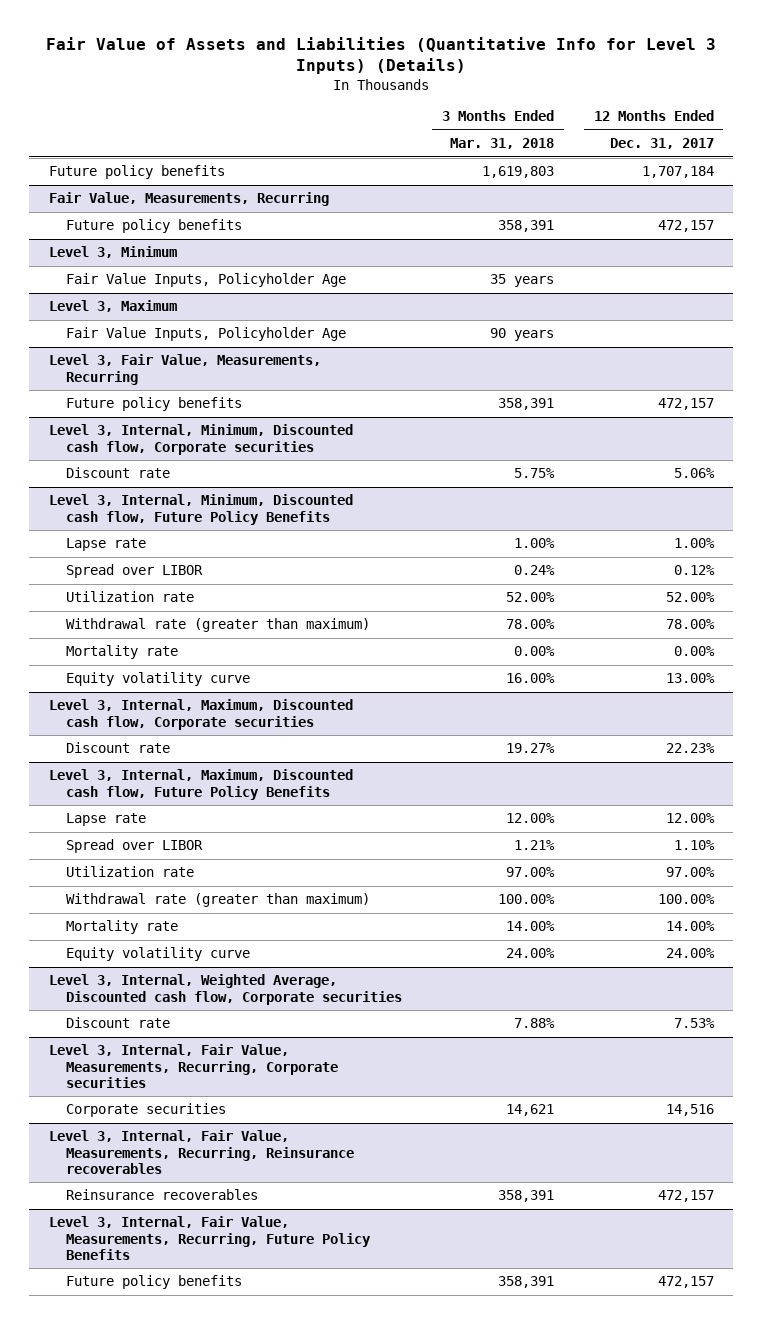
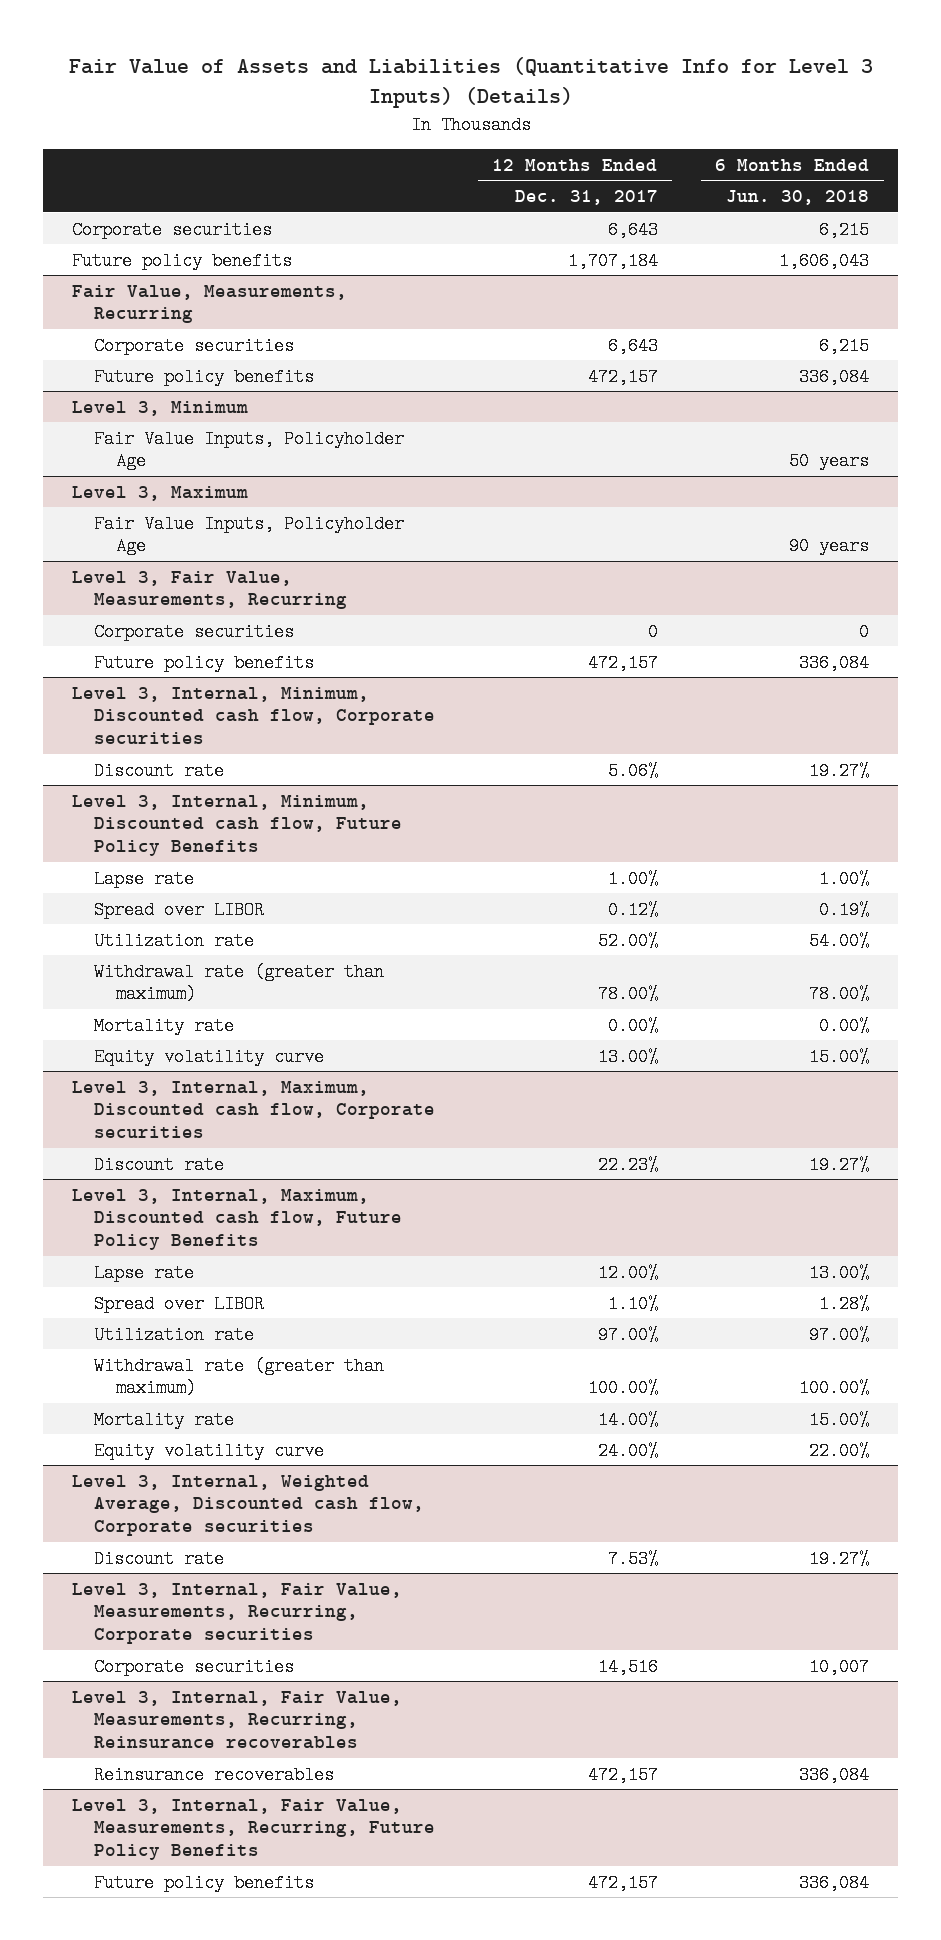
- | 3 Months Ended Mar. 31, 2018 | 12 Months Ended Dec. 31, 2017
+ | 12 Months Ended Dec. 31, 2017 | 6 Months Ended Jun. 30, 2018
+ Corporate securities | 6,643 | 6,215
@ Fair Value, Measurements, Recurring
+ Corporate securities | 6,643 | 6,215
@ Level 3, Fair Value, Measurements, Recurring
+ Corporate securities | 0 | 0

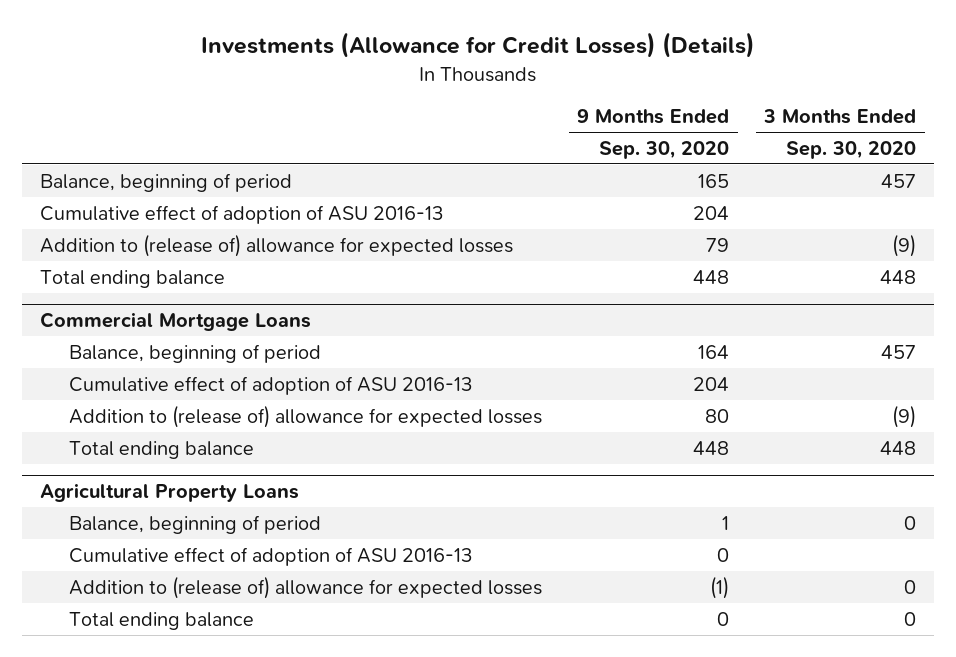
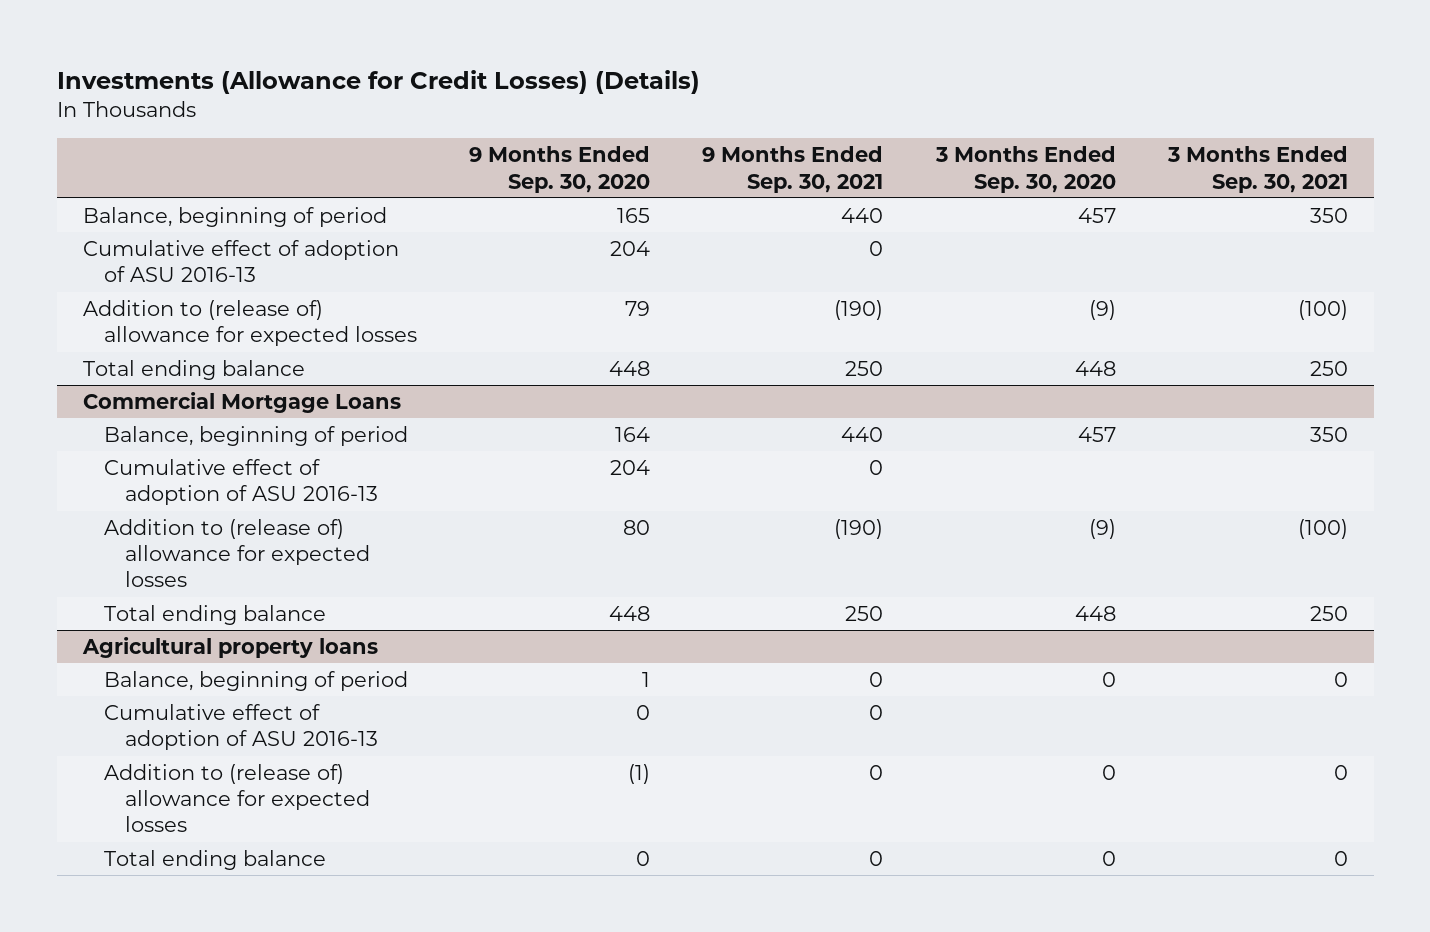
- | 9 Months Ended Sep. 30, 2020 | 3 Months Ended Sep. 30, 2020
+ | 9 Months Ended Sep. 30, 2020 | 9 Months Ended Sep. 30, 2021 | 3 Months Ended Sep. 30, 2020 | 3 Months Ended Sep. 30, 2021
- Agricultural Property Loans
+ Agricultural property loans

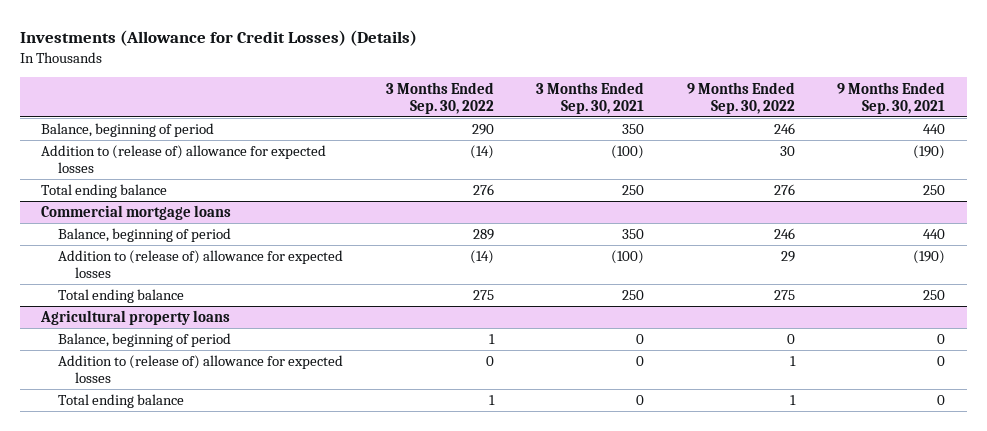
- | 9 Months Ended Sep. 30, 2020 | 9 Months Ended Sep. 30, 2021 | 3 Months Ended Sep. 30, 2020 | 3 Months Ended Sep. 30, 2021
+ | 3 Months Ended Sep. 30, 2022 | 3 Months Ended Sep. 30, 2021 | 9 Months Ended Sep. 30, 2022 | 9 Months Ended Sep. 30, 2021
- Cumulative effect of adoption of ASU 2016-13 | 204 | 0 | |
- Commercial Mortgage Loans
+ Commercial mortgage loans
- Cumulative effect of adoption of ASU 2016-13 | 204 | 0 | |
@ Agricultural property loans
- Cumulative effect of adoption of ASU 2016-13 | 0 | 0 | |

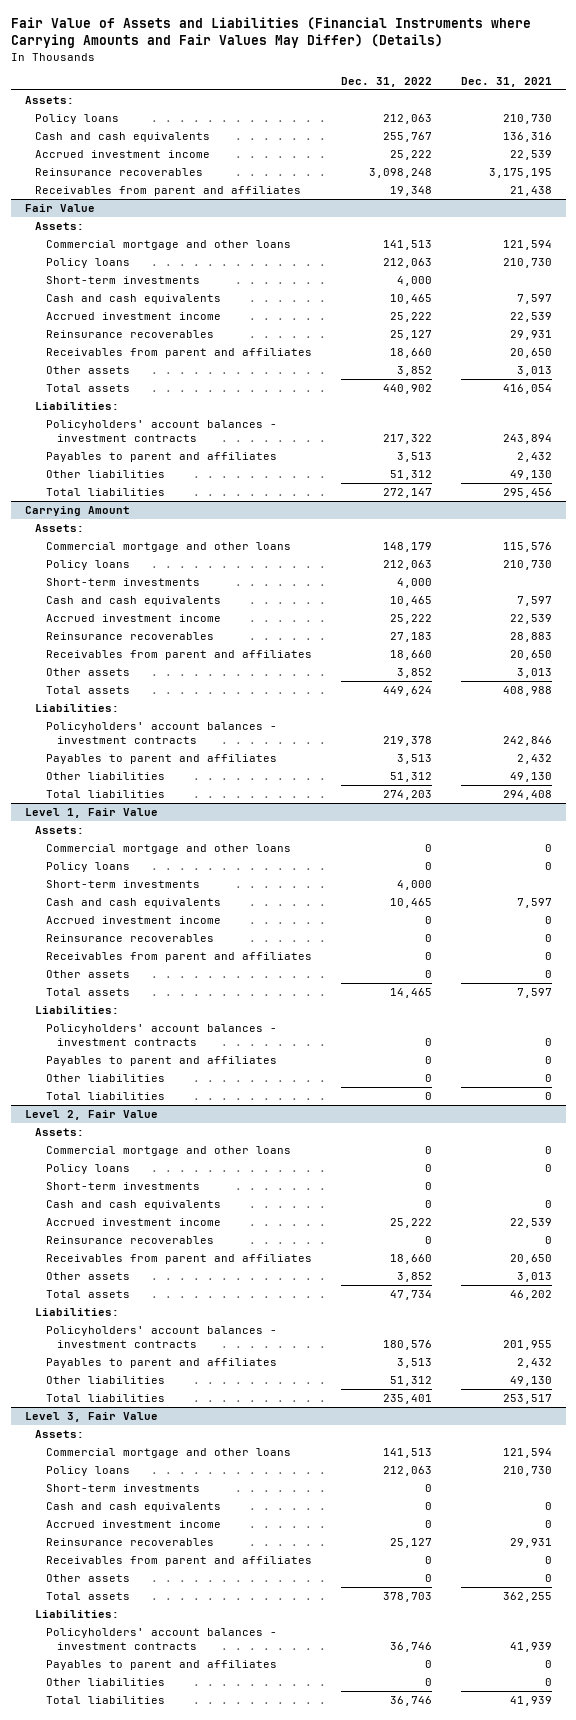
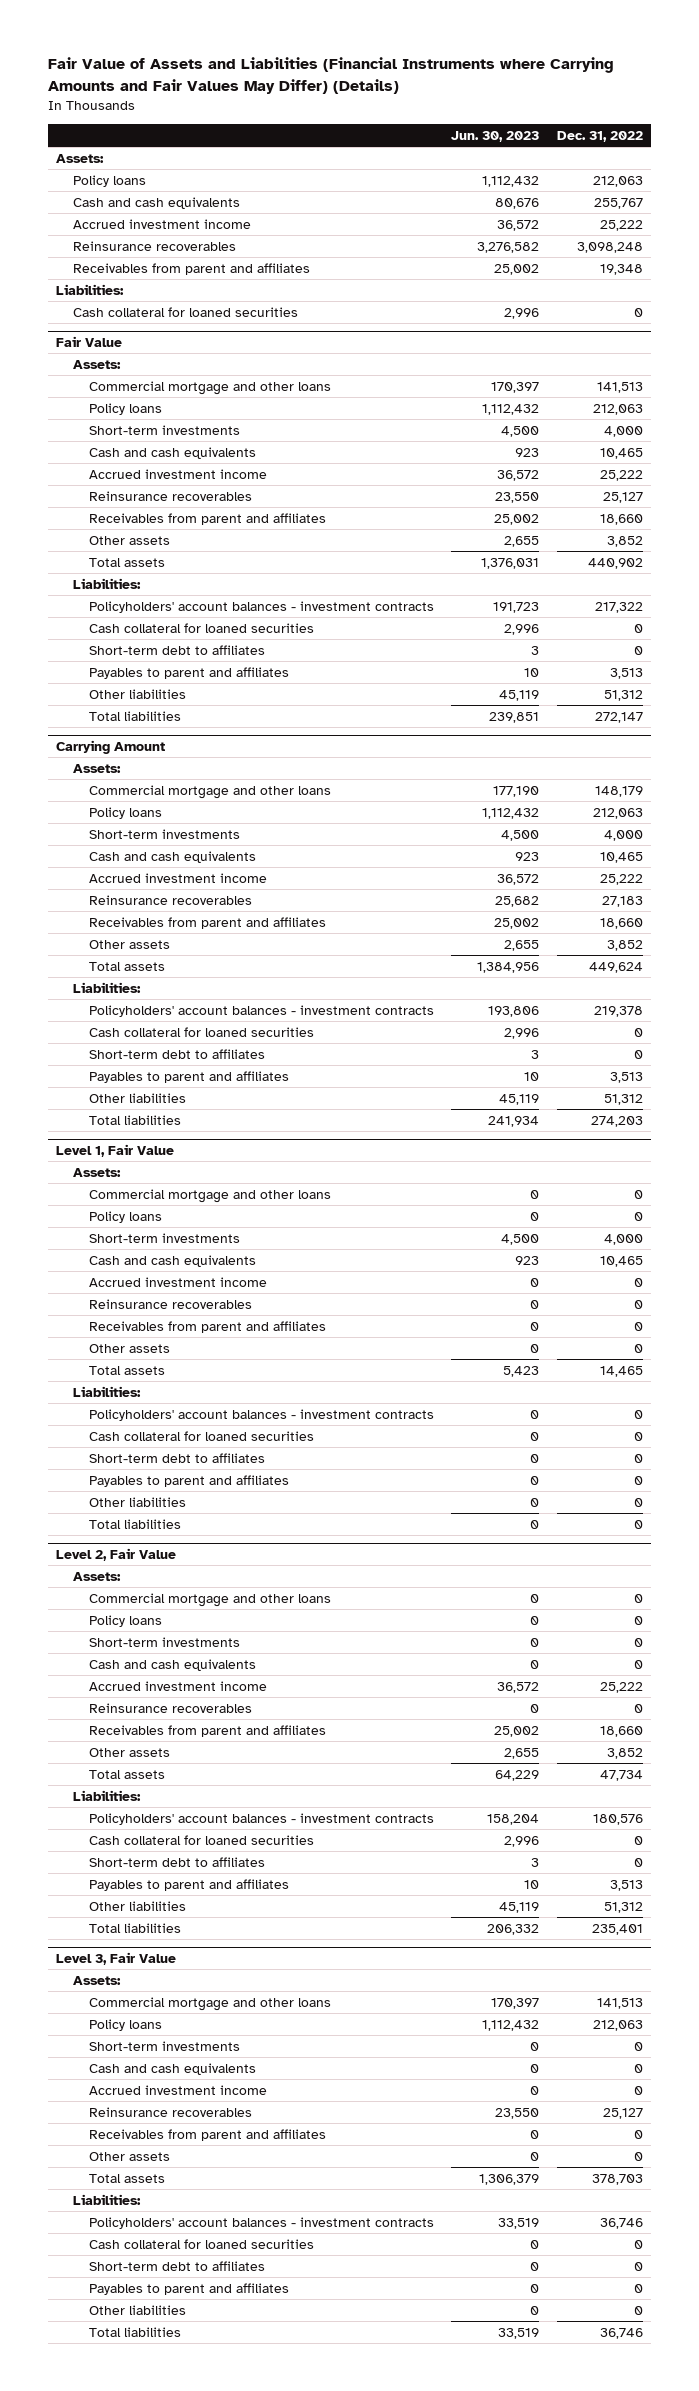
- | Dec. 31, 2022 | Dec. 31, 2021
+ | Jun. 30, 2023 | Dec. 31, 2022
+ Liabilities:
+ Cash collateral for loaned securities | 2,996 | 0
@ Fair Value
+ Cash collateral for loaned securities | 2,996 | 0
+ Short-term debt to affiliates | 3 | 0
@ Carrying Amount
+ Cash collateral for loaned securities | 2,996 | 0
+ Short-term debt to affiliates | 3 | 0
@ Level 1, Fair Value
+ Cash collateral for loaned securities | 0 | 0
+ Short-term debt to affiliates | 0 | 0
@ Level 2, Fair Value
+ Cash collateral for loaned securities | 2,996 | 0
+ Short-term debt to affiliates | 3 | 0
@ Level 3, Fair Value
+ Cash collateral for loaned securities | 0 | 0
+ Short-term debt to affiliates | 0 | 0

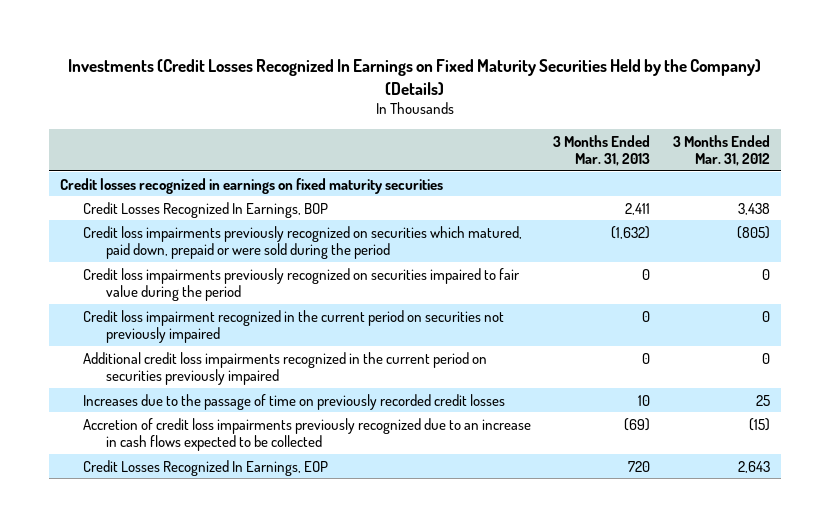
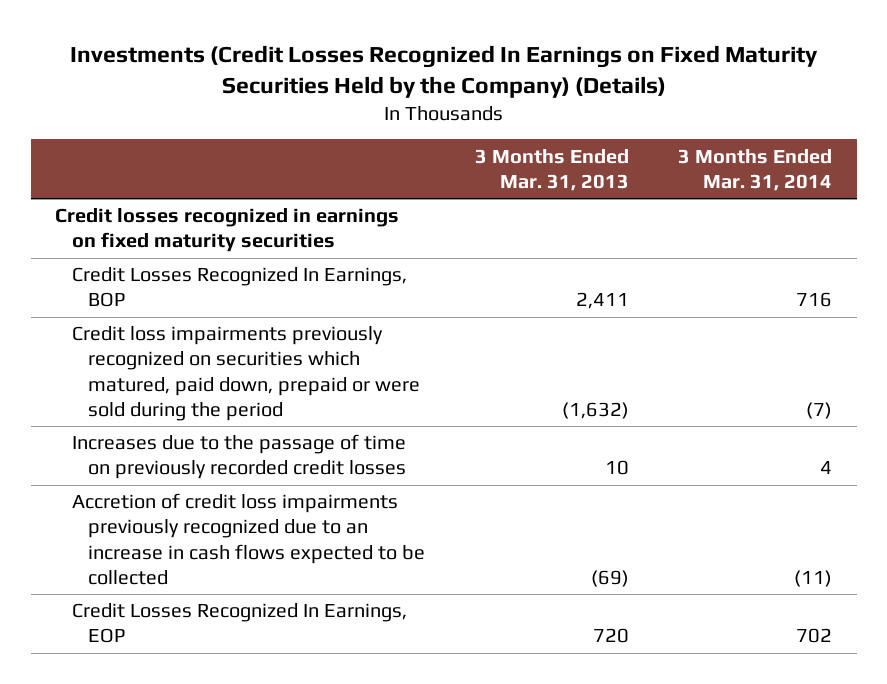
- | 3 Months Ended Mar. 31, 2013 | 3 Months Ended Mar. 31, 2012
+ | 3 Months Ended Mar. 31, 2013 | 3 Months Ended Mar. 31, 2014
- Credit loss impairments previously recognized on securities impaired to fair value during the period | 0 | 0
- Credit loss impairment recognized in the current period on securities not previously impaired | 0 | 0
- Additional credit loss impairments recognized in the current period on securities previously impaired | 0 | 0

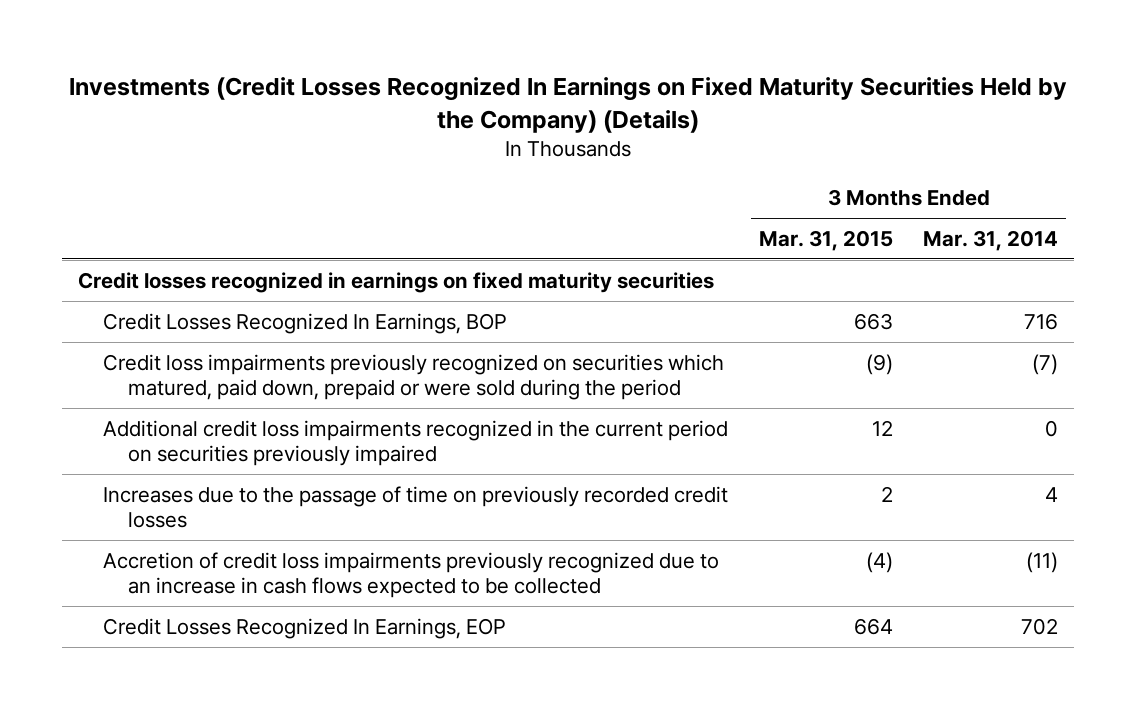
- | 3 Months Ended Mar. 31, 2013 | 3 Months Ended Mar. 31, 2014
+ | 3 Months Ended Mar. 31, 2015 | 3 Months Ended Mar. 31, 2014
+ Additional credit loss impairments recognized in the current period on securities previously impaired | 12 | 0

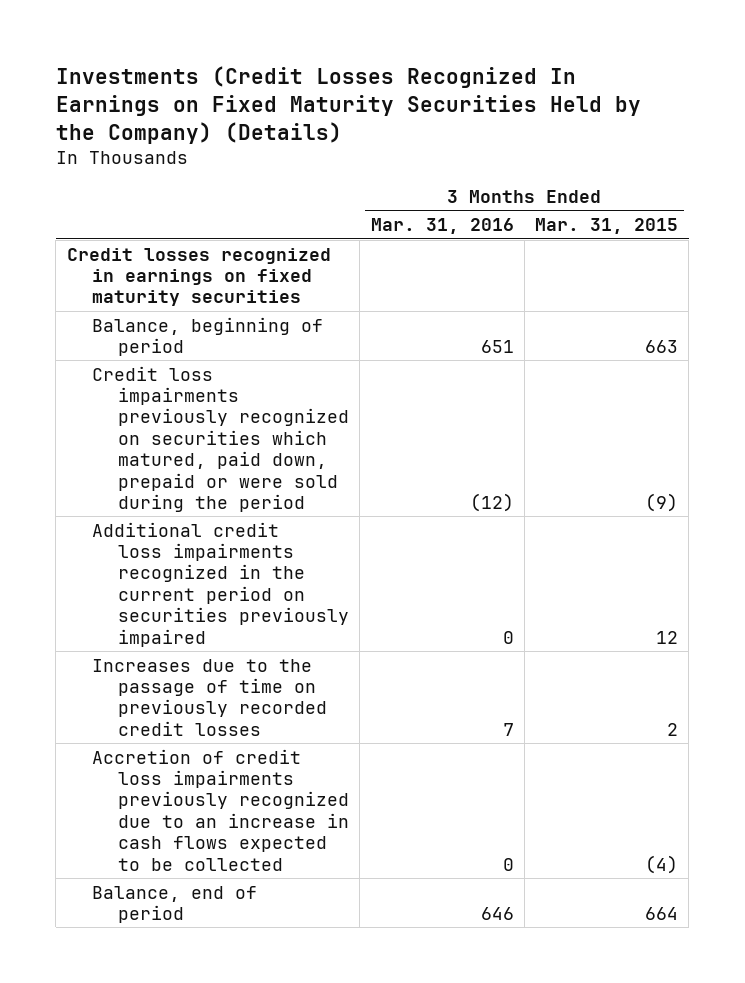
- | 3 Months Ended Mar. 31, 2015 | 3 Months Ended Mar. 31, 2014
+ | 3 Months Ended Mar. 31, 2016 | 3 Months Ended Mar. 31, 2015
- Credit Losses Recognized In Earnings, BOP | 663 | 716
+ Balance, beginning of period | 651 | 663
- Credit Losses Recognized In Earnings, EOP | 664 | 702
+ Balance, end of period | 646 | 664

